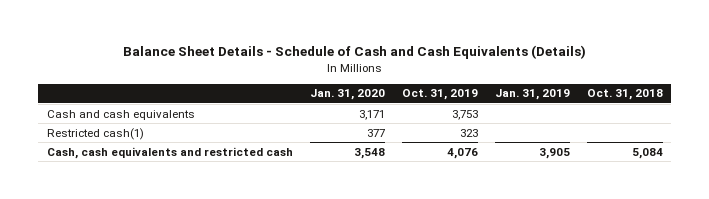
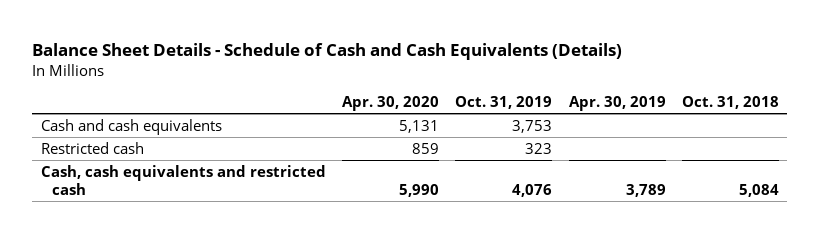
- | Jan. 31, 2020 | Oct. 31, 2019 | Jan. 31, 2019 | Oct. 31, 2018
+ | Apr. 30, 2020 | Oct. 31, 2019 | Apr. 30, 2019 | Oct. 31, 2018
- Restricted cash(1) | 377 | 323 | |
+ Restricted cash | 859 | 323 | |

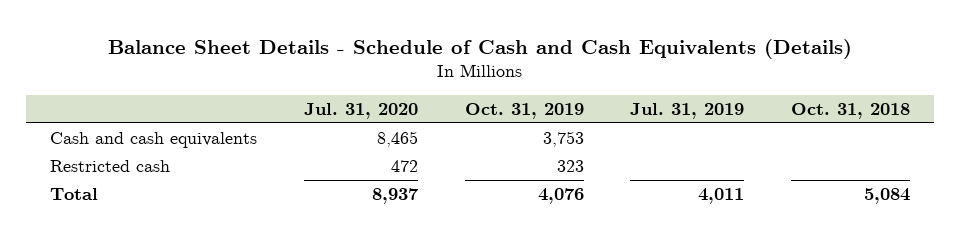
- | Apr. 30, 2020 | Oct. 31, 2019 | Apr. 30, 2019 | Oct. 31, 2018
+ | Jul. 31, 2020 | Oct. 31, 2019 | Jul. 31, 2019 | Oct. 31, 2018
- Cash, cash equivalents and restricted cash | 5,990 | 4,076 | 3,789 | 5,084
+ Total | 8,937 | 4,076 | 4,011 | 5,084

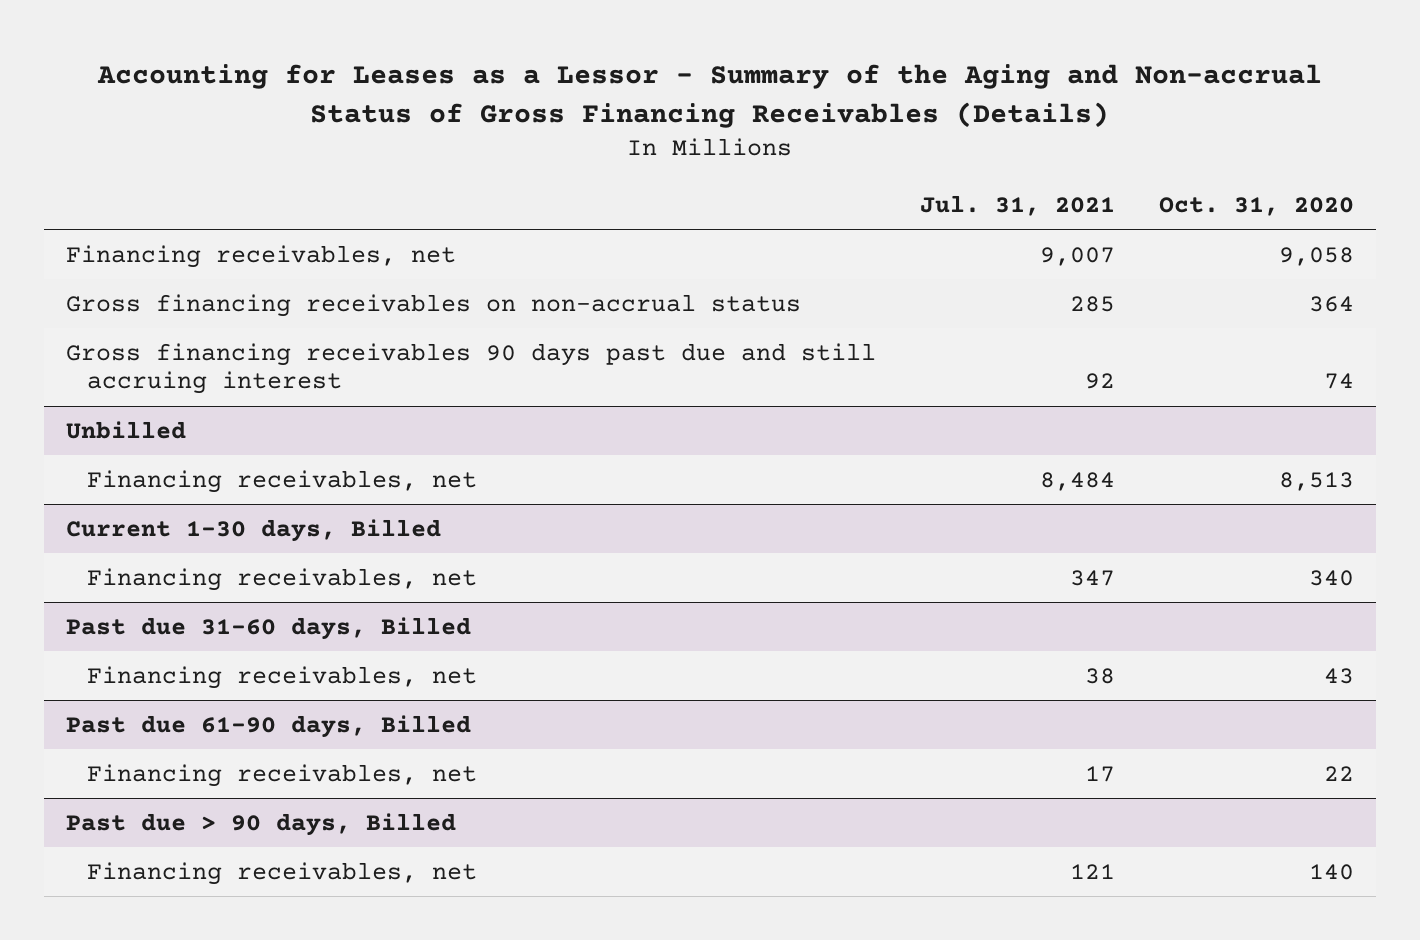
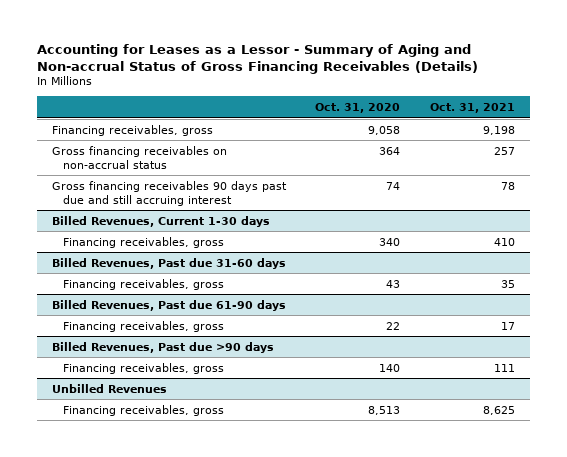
- Accounting for Leases as a Lessor - Summary of the Aging and Non-accrual Status of Gross Financing Receivables (Details)
+ Accounting for Leases as a Lessor - Summary of Aging and Non-accrual Status of Gross Financing Receivables (Details)
- | Jul. 31, 2021 | Oct. 31, 2020
+ | Oct. 31, 2020 | Oct. 31, 2021
- Financing receivables, net | 9,007 | 9,058
+ Financing receivables, gross | 9,058 | 9,198
- Unbilled
- Financing receivables, net | 8,484 | 8,513
- Current 1-30 days, Billed
- Financing receivables, net | 347 | 340
- Past due 31-60 days, Billed
- Financing receivables, net | 38 | 43
- Past due 61-90 days, Billed
- Financing receivables, net | 17 | 22
- Past due > 90 days, Billed
- Financing receivables, net | 121 | 140
+ Billed Revenues, Current 1-30 days
+ Financing receivables, gross | 340 | 410
+ Billed Revenues, Past due 31-60 days
+ Financing receivables, gross | 43 | 35
+ Billed Revenues, Past due 61-90 days
+ Financing receivables, gross | 22 | 17
+ Billed Revenues, Past due >90 days
+ Financing receivables, gross | 140 | 111
+ Unbilled Revenues
+ Financing receivables, gross | 8,513 | 8,625

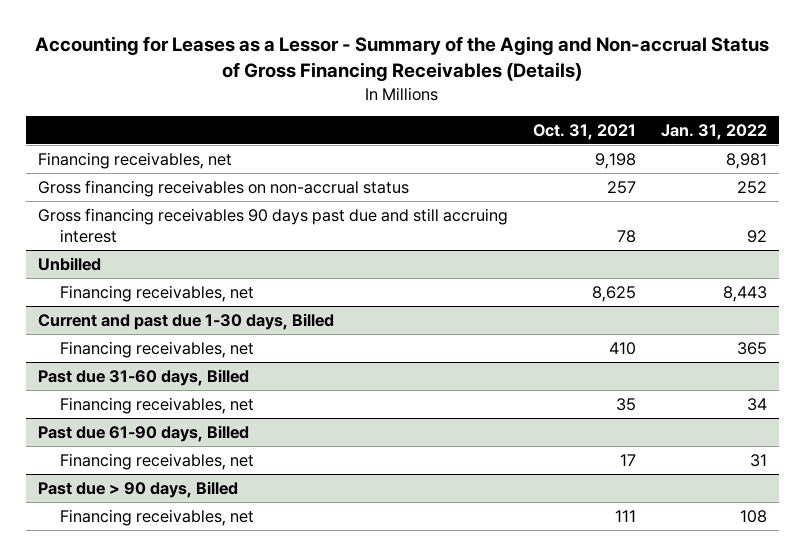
- Accounting for Leases as a Lessor - Summary of Aging and Non-accrual Status of Gross Financing Receivables (Details)
+ Accounting for Leases as a Lessor - Summary of the Aging and Non-accrual Status of Gross Financing Receivables (Details)
- | Oct. 31, 2020 | Oct. 31, 2021
+ | Oct. 31, 2021 | Jan. 31, 2022
- Financing receivables, gross | 9,058 | 9,198
+ Financing receivables, net | 9,198 | 8,981
- Billed Revenues, Current 1-30 days
- Financing receivables, gross | 340 | 410
- Billed Revenues, Past due 31-60 days
- Financing receivables, gross | 43 | 35
- Billed Revenues, Past due 61-90 days
- Financing receivables, gross | 22 | 17
- Billed Revenues, Past due >90 days
- Financing receivables, gross | 140 | 111
- Unbilled Revenues
- Financing receivables, gross | 8,513 | 8,625
+ Unbilled
+ Financing receivables, net | 8,625 | 8,443
+ Current and past due 1-30 days, Billed
+ Financing receivables, net | 410 | 365
+ Past due 31-60 days, Billed
+ Financing receivables, net | 35 | 34
+ Past due 61-90 days, Billed
+ Financing receivables, net | 17 | 31
+ Past due > 90 days, Billed
+ Financing receivables, net | 111 | 108

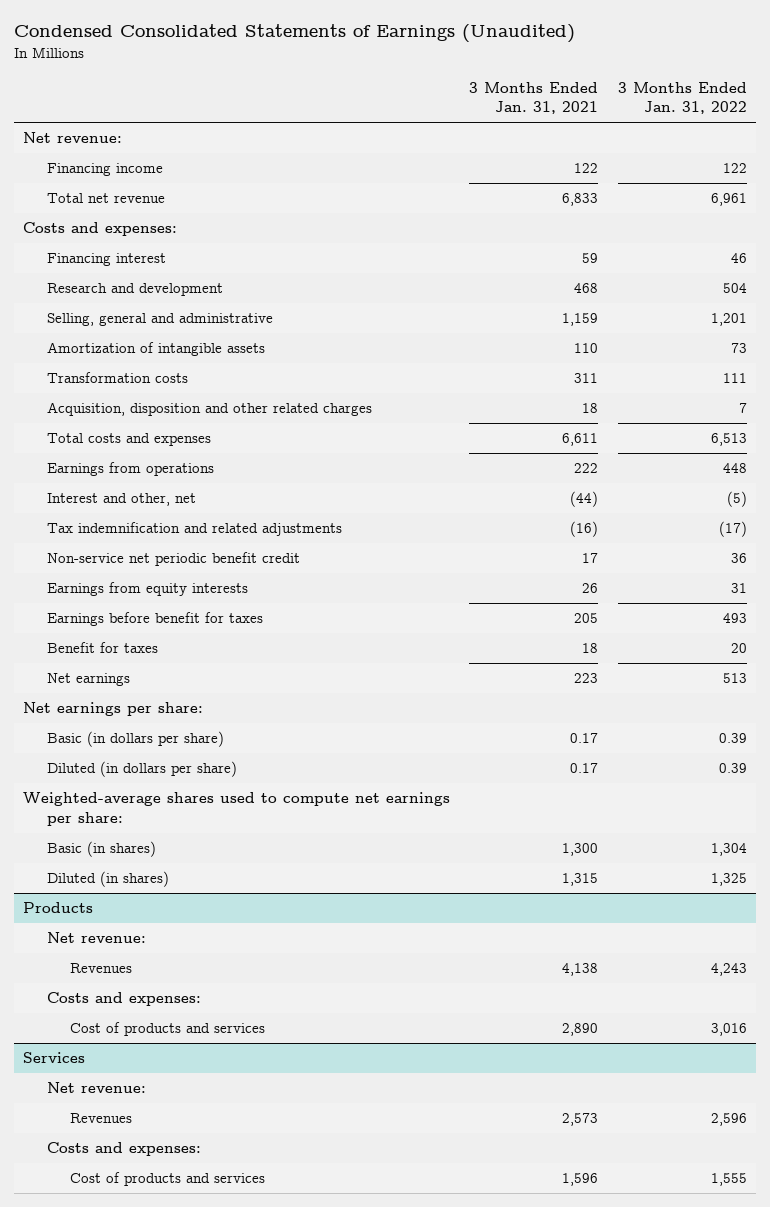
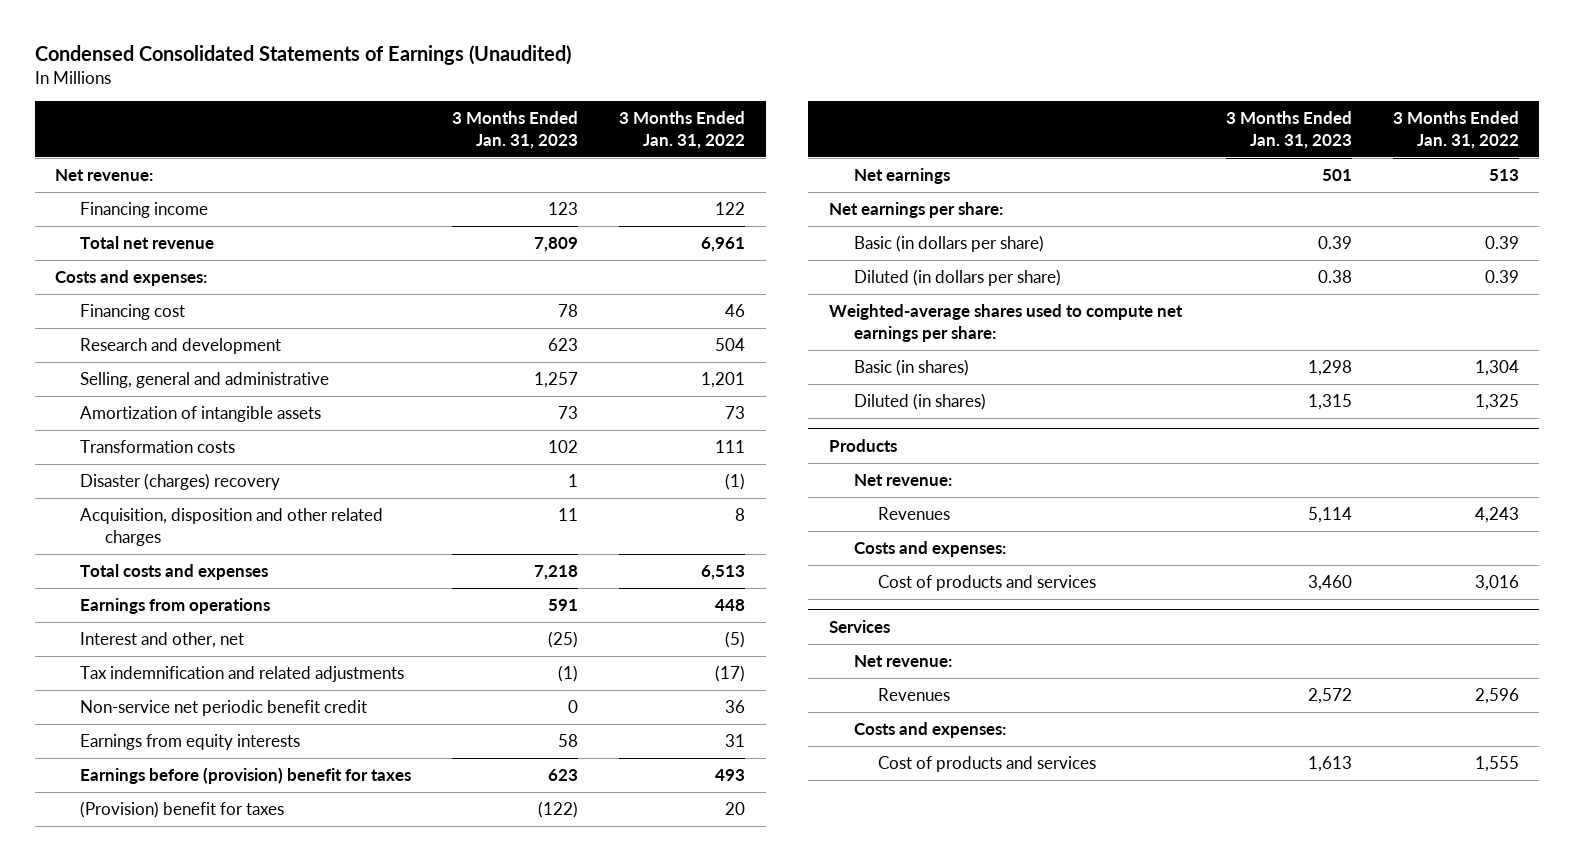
- | 3 Months Ended Jan. 31, 2021 | 3 Months Ended Jan. 31, 2022
+ | 3 Months Ended Jan. 31, 2023 | 3 Months Ended Jan. 31, 2022
- Financing interest | 59 | 46
+ Financing cost | 78 | 46
- Acquisition, disposition and other related charges | 18 | 7
+ Disaster (charges) recovery | 1 | (1)
+ Acquisition, disposition and other related charges | 11 | 8
- Earnings before benefit for taxes | 205 | 493
- Benefit for taxes | 18 | 20
+ Earnings before (provision) benefit for taxes | 623 | 493
+ (Provision) benefit for taxes | (122) | 20

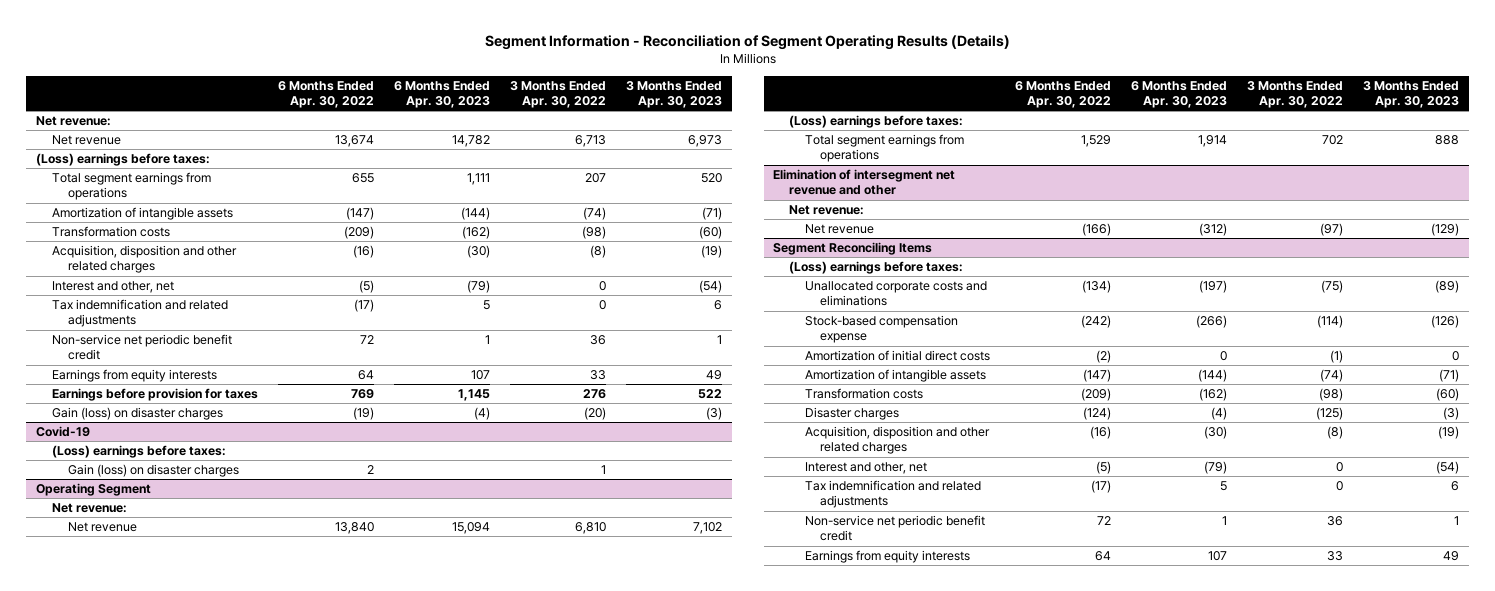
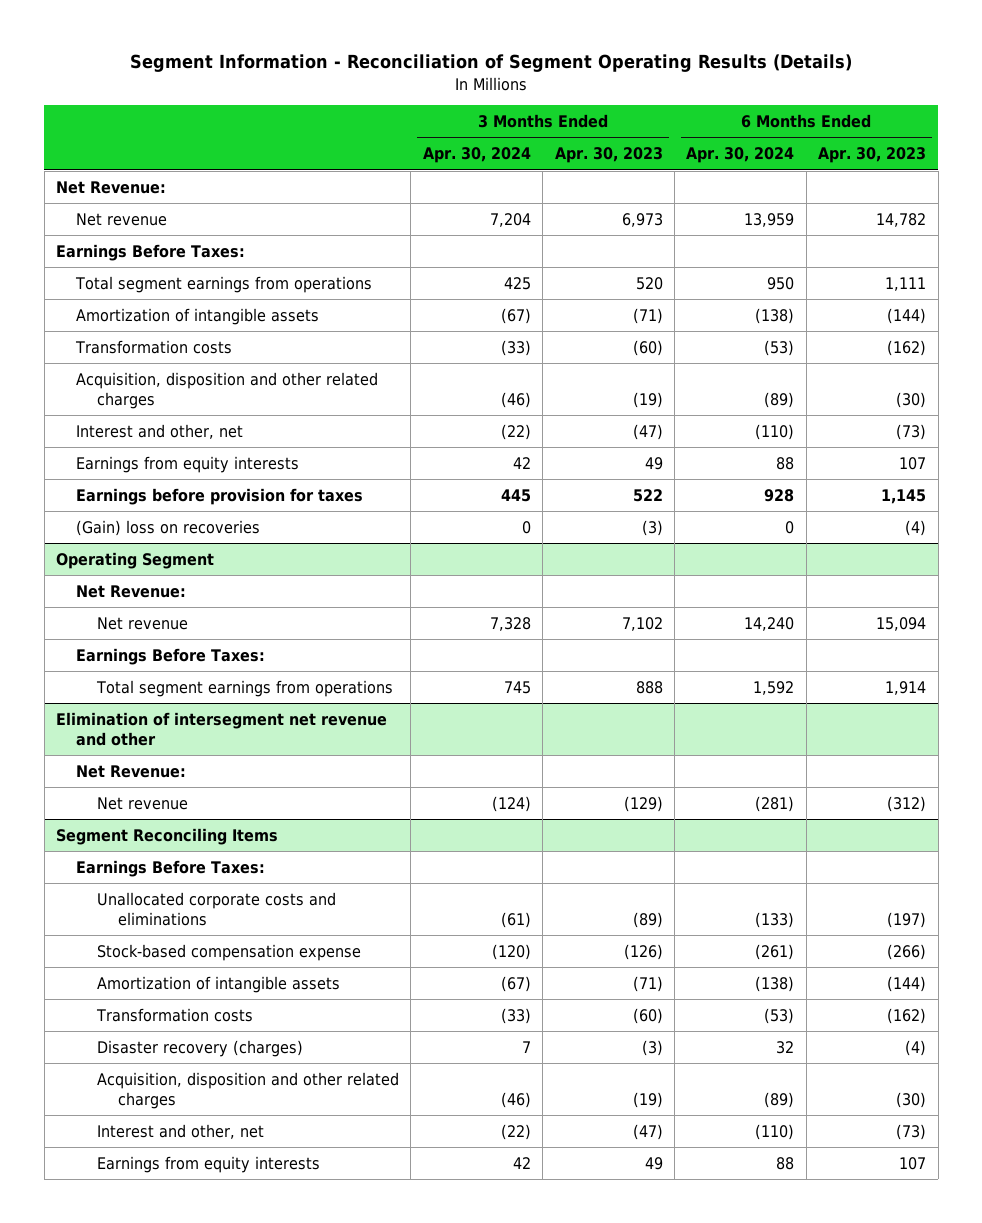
- | 6 Months Ended Apr. 30, 2022 | 6 Months Ended Apr. 30, 2023 | 3 Months Ended Apr. 30, 2022 | 3 Months Ended Apr. 30, 2023
+ | 3 Months Ended Apr. 30, 2024 | 3 Months Ended Apr. 30, 2023 | 6 Months Ended Apr. 30, 2024 | 6 Months Ended Apr. 30, 2023
- Net revenue:
+ Net Revenue:
- (Loss) earnings before taxes:
+ Earnings Before Taxes:
- Interest and other, net | (5) | (79) | 0 | (54)
- Tax indemnification and related adjustments | (17) | 5 | 0 | 6
- Non-service net periodic benefit credit | 72 | 1 | 36 | 1
+ Interest and other, net | (22) | (47) | (110) | (73)
- Gain (loss) on disaster charges | (19) | (4) | (20) | (3)
- Covid-19
- (Loss) earnings before taxes:
- Gain (loss) on disaster charges | 2 | | 1 |
+ (Gain) loss on recoveries | 0 | (3) | 0 | (4)
@ Operating Segment
- Net revenue:
+ Net Revenue:
- (Loss) earnings before taxes:
+ Earnings Before Taxes:
@ Elimination of intersegment net revenue and other
- Net revenue:
+ Net Revenue:
@ Segment Reconciling Items
- (Loss) earnings before taxes:
+ Earnings Before Taxes:
- Amortization of initial direct costs | (2) | 0 | (1) | 0
- Disaster charges | (124) | (4) | (125) | (3)
+ Disaster recovery (charges) | 7 | (3) | 32 | (4)
- Interest and other, net | (5) | (79) | 0 | (54)
- Tax indemnification and related adjustments | (17) | 5 | 0 | 6
- Non-service net periodic benefit credit | 72 | 1 | 36 | 1
+ Interest and other, net | (22) | (47) | (110) | (73)

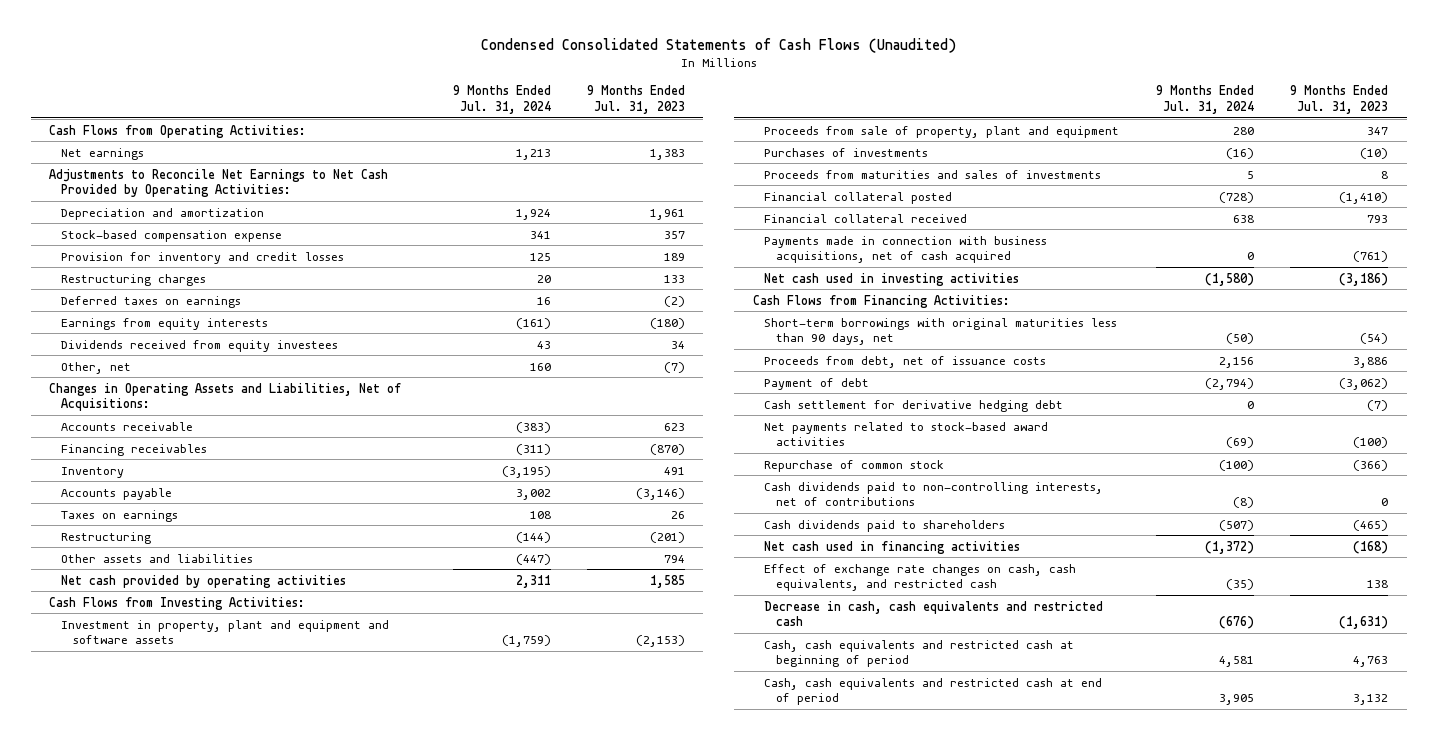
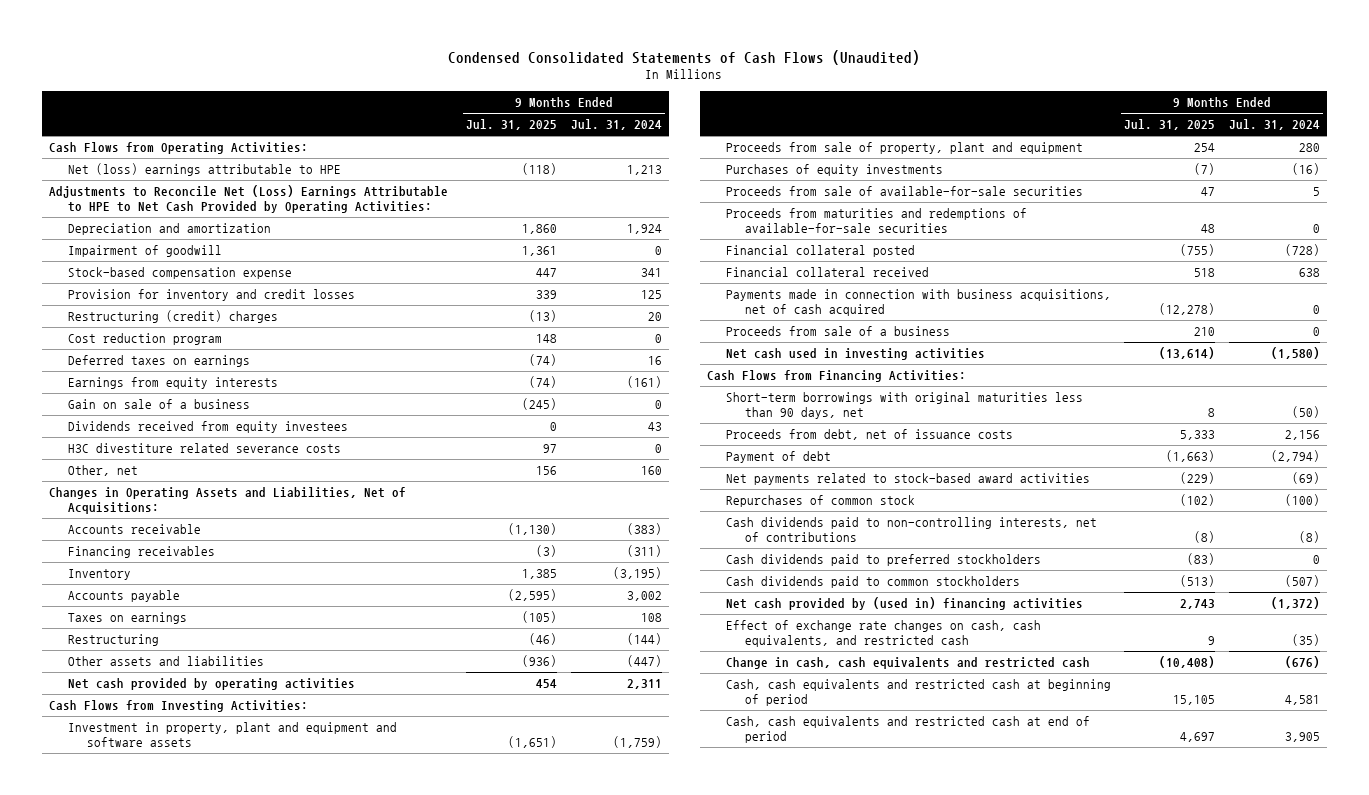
- | 9 Months Ended Jul. 31, 2024 | 9 Months Ended Jul. 31, 2023
+ | 9 Months Ended Jul. 31, 2025 | 9 Months Ended Jul. 31, 2024
- Net earnings | 1,213 | 1,383
- Adjustments to Reconcile Net Earnings to Net Cash Provided by Operating Activities:
+ Net (loss) earnings attributable to HPE | (118) | 1,213
+ Adjustments to Reconcile Net (Loss) Earnings Attributable to HPE to Net Cash Provided by Operating Activities:
+ Impairment of goodwill | 1,361 | 0
- Restructuring charges | 20 | 133
+ Restructuring (credit) charges | (13) | 20
+ Cost reduction program | 148 | 0
+ Gain on sale of a business | (245) | 0
+ H3C divestiture related severance costs | 97 | 0
- Purchases of investments | (16) | (10)
- Proceeds from maturities and sales of investments | 5 | 8
+ Purchases of equity investments | (7) | (16)
+ Proceeds from sale of available-for-sale securities | 47 | 5
+ Proceeds from maturities and redemptions of available-for-sale securities | 48 | 0
+ Proceeds from sale of a business | 210 | 0
- Cash settlement for derivative hedging debt | 0 | (7)
- Repurchase of common stock | (100) | (366)
+ Repurchases of common stock | (102) | (100)
- Cash dividends paid to shareholders | (507) | (465)
- Net cash used in financing activities | (1,372) | (168)
+ Cash dividends paid to preferred stockholders | (83) | 0
+ Cash dividends paid to common stockholders | (513) | (507)
+ Net cash provided by (used in) financing activities | 2,743 | (1,372)
- Decrease in cash, cash equivalents and restricted cash | (676) | (1,631)
+ Change in cash, cash equivalents and restricted cash | (10,408) | (676)

